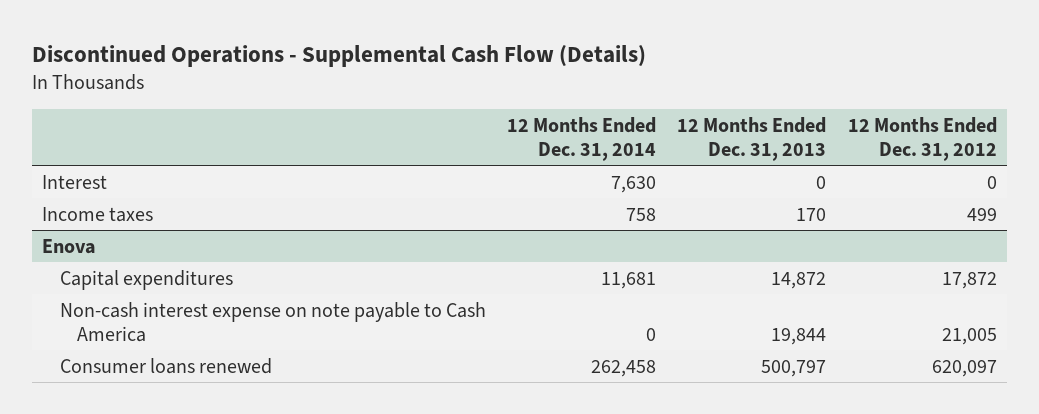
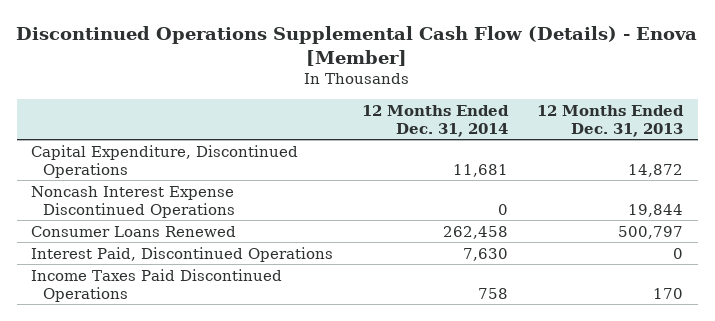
- Discontinued Operations - Supplemental Cash Flow (Details)
+ Discontinued Operations Supplemental Cash Flow (Details) - Enova [Member]
- | 12 Months Ended Dec. 31, 2014 | 12 Months Ended Dec. 31, 2013 | 12 Months Ended Dec. 31, 2012
+ | 12 Months Ended Dec. 31, 2014 | 12 Months Ended Dec. 31, 2013
- Interest | 7,630 | 0 | 0
- Income taxes | 758 | 170 | 499
- Enova
- Capital expenditures | 11,681 | 14,872 | 17,872
- Non-cash interest expense on note payable to Cash America | 0 | 19,844 | 21,005
- Consumer loans renewed | 262,458 | 500,797 | 620,097
+ Capital Expenditure, Discontinued Operations | 11,681 | 14,872
+ Noncash Interest Expense Discontinued Operations | 0 | 19,844
+ Consumer Loans Renewed | 262,458 | 500,797
+ Interest Paid, Discontinued Operations | 7,630 | 0
+ Income Taxes Paid Discontinued Operations | 758 | 170

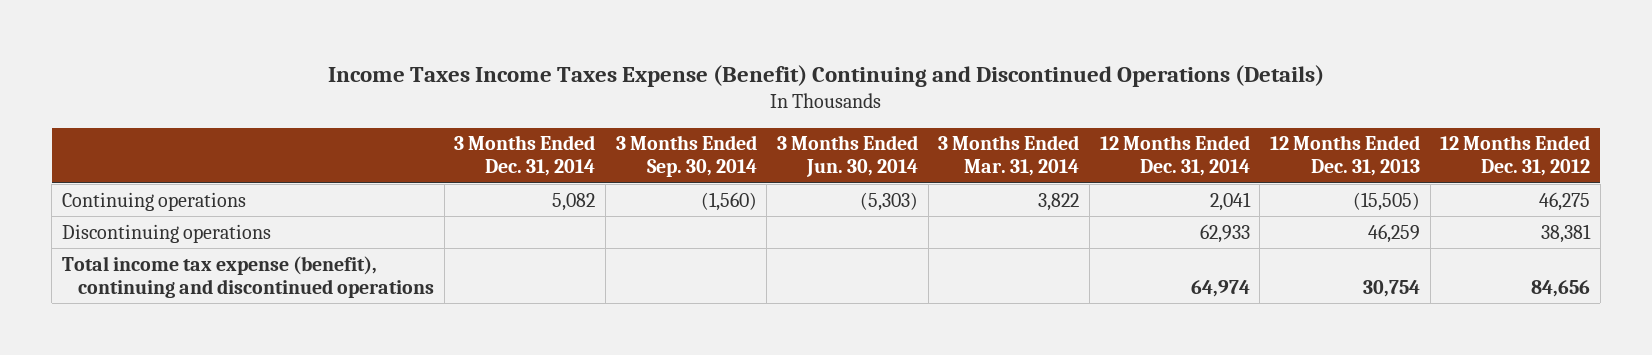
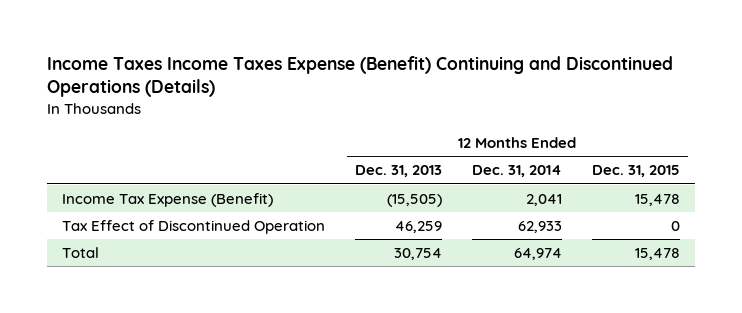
- | 3 Months Ended Dec. 31, 2014 | 3 Months Ended Sep. 30, 2014 | 3 Months Ended Jun. 30, 2014 | 3 Months Ended Mar. 31, 2014 | 12 Months Ended Dec. 31, 2014 | 12 Months Ended Dec. 31, 2013 | 12 Months Ended Dec. 31, 2012
+ | 12 Months Ended Dec. 31, 2013 | 12 Months Ended Dec. 31, 2014 | 12 Months Ended Dec. 31, 2015
- Continuing operations | 5,082 | (1,560) | (5,303) | 3,822 | 2,041 | (15,505) | 46,275
- Discontinuing operations | | | | | 62,933 | 46,259 | 38,381
- Total income tax expense (benefit), continuing and discontinued operations | | | | | 64,974 | 30,754 | 84,656
+ Income Tax Expense (Benefit) | (15,505) | 2,041 | 15,478
+ Tax Effect of Discontinued Operation | 46,259 | 62,933 | 0
+ Total | 30,754 | 64,974 | 15,478

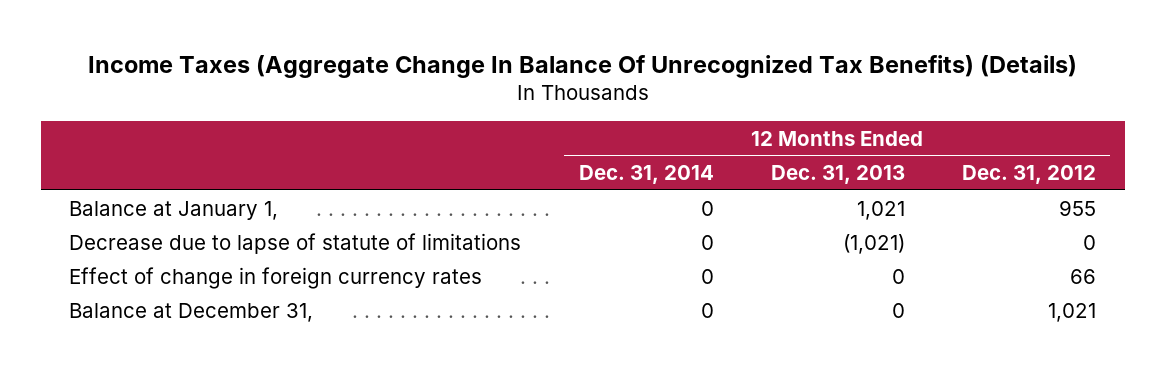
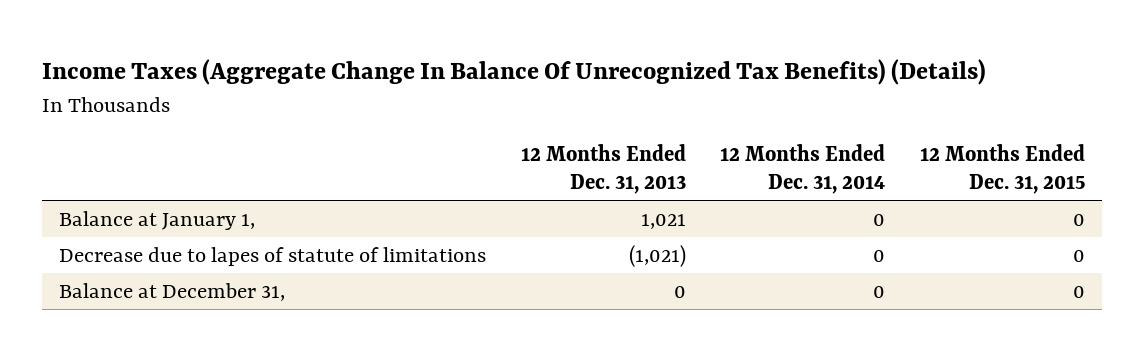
- | 12 Months Ended Dec. 31, 2014 | 12 Months Ended Dec. 31, 2013 | 12 Months Ended Dec. 31, 2012
+ | 12 Months Ended Dec. 31, 2013 | 12 Months Ended Dec. 31, 2014 | 12 Months Ended Dec. 31, 2015
- Decrease due to lapse of statute of limitations | 0 | (1,021) | 0
- Effect of change in foreign currency rates | 0 | 0 | 66
+ Decrease due to lapes of statute of limitations | (1,021) | 0 | 0

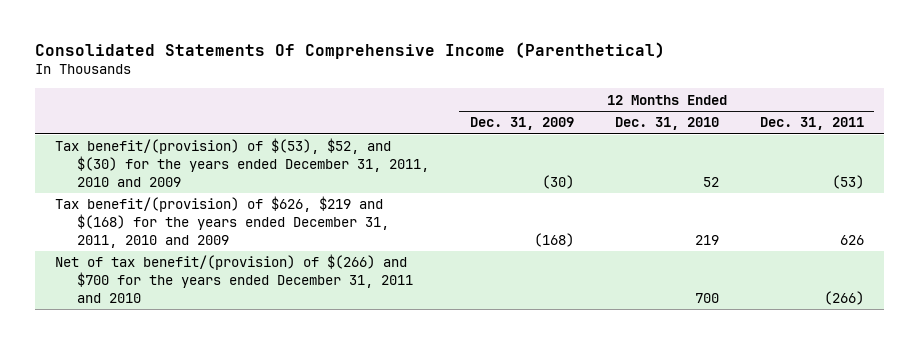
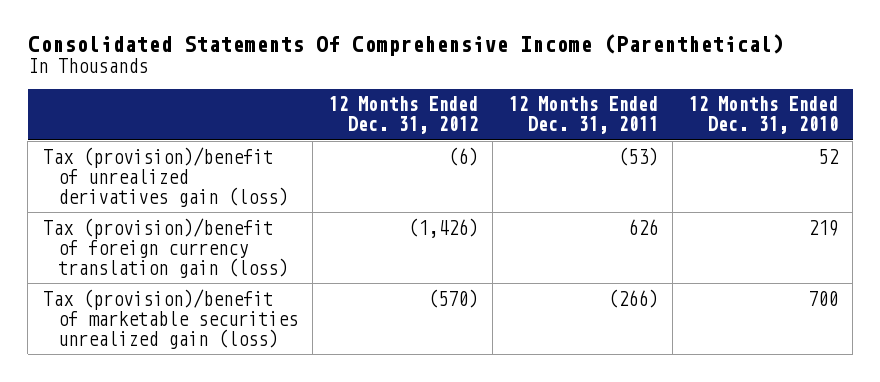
- | 12 Months Ended Dec. 31, 2009 | 12 Months Ended Dec. 31, 2010 | 12 Months Ended Dec. 31, 2011
+ | 12 Months Ended Dec. 31, 2012 | 12 Months Ended Dec. 31, 2011 | 12 Months Ended Dec. 31, 2010
- Tax benefit/(provision) of $(53), $52, and $(30) for the years ended December 31, 2011, 2010 and 2009 | (30) | 52 | (53)
- Tax benefit/(provision) of $626, $219 and $(168) for the years ended December 31, 2011, 2010 and 2009 | (168) | 219 | 626
- Net of tax benefit/(provision) of $(266) and $700 for the years ended December 31, 2011 and 2010 | | 700 | (266)
+ Tax (provision)/benefit of unrealized derivatives gain (loss) | (6) | (53) | 52
+ Tax (provision)/benefit of foreign currency translation gain (loss) | (1,426) | 626 | 219
+ Tax (provision)/benefit of marketable securities unrealized gain (loss) | (570) | (266) | 700

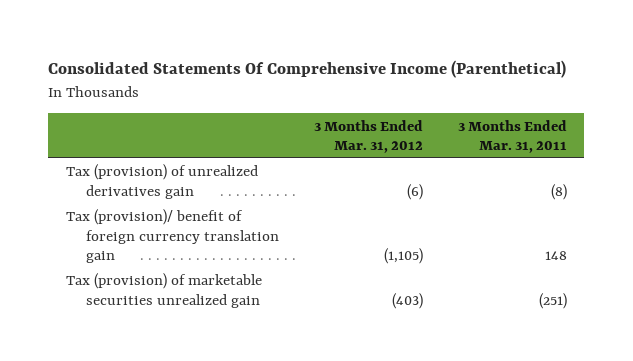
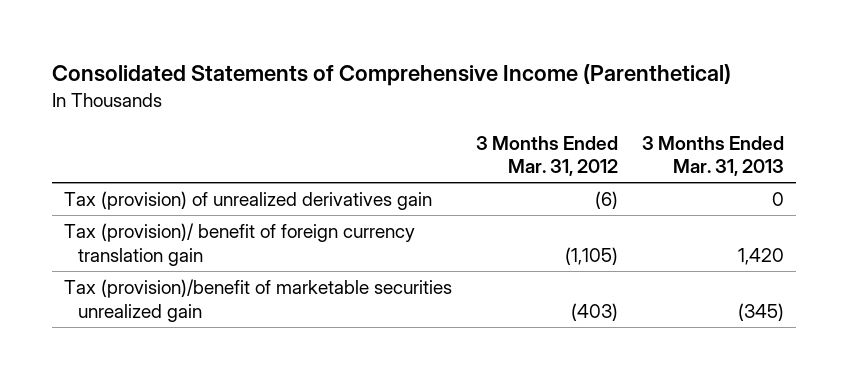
- Consolidated Statements Of Comprehensive Income (Parenthetical)
+ Consolidated Statements of Comprehensive Income (Parenthetical)
- | 3 Months Ended Mar. 31, 2012 | 3 Months Ended Mar. 31, 2011
+ | 3 Months Ended Mar. 31, 2012 | 3 Months Ended Mar. 31, 2013
- Tax (provision) of marketable securities unrealized gain | (403) | (251)
+ Tax (provision)/benefit of marketable securities unrealized gain | (403) | (345)

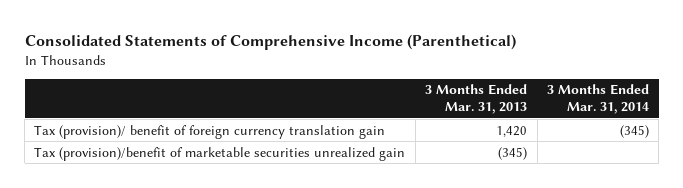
- | 3 Months Ended Mar. 31, 2012 | 3 Months Ended Mar. 31, 2013
+ | 3 Months Ended Mar. 31, 2013 | 3 Months Ended Mar. 31, 2014
- Tax (provision) of unrealized derivatives gain | (6) | 0

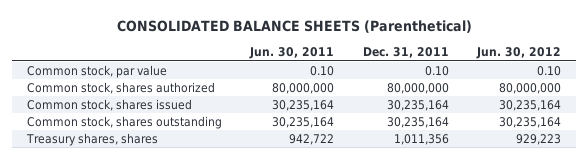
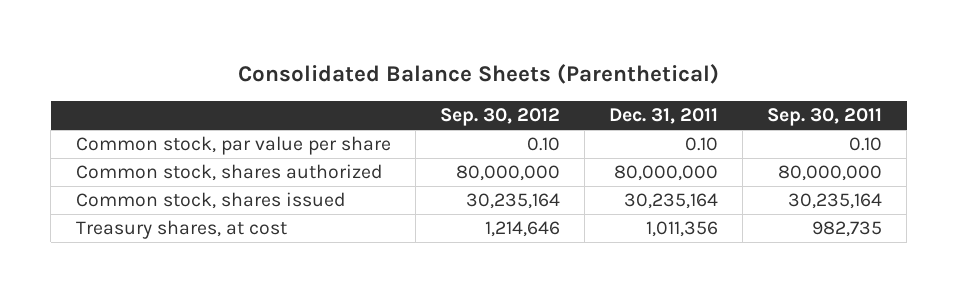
- CONSOLIDATED BALANCE SHEETS (Parenthetical)
+ Consolidated Balance Sheets (Parenthetical)
- | Jun. 30, 2011 | Dec. 31, 2011 | Jun. 30, 2012
+ | Sep. 30, 2012 | Dec. 31, 2011 | Sep. 30, 2011
- Common stock, par value | 0.10 | 0.10 | 0.10
+ Common stock, par value per share | 0.10 | 0.10 | 0.10
- Common stock, shares outstanding | 30,235,164 | 30,235,164 | 30,235,164
- Treasury shares, shares | 942,722 | 1,011,356 | 929,223
+ Treasury shares, at cost | 1,214,646 | 1,011,356 | 982,735

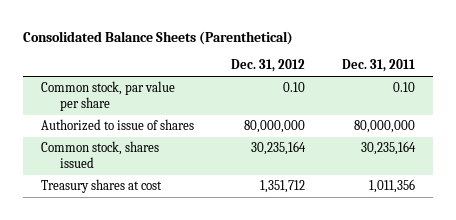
- | Sep. 30, 2012 | Dec. 31, 2011 | Sep. 30, 2011
+ | Dec. 31, 2012 | Dec. 31, 2011
- Common stock, shares authorized | 80,000,000 | 80,000,000 | 80,000,000
+ Authorized to issue of shares | 80,000,000 | 80,000,000
- Treasury shares, at cost | 1,214,646 | 1,011,356 | 982,735
+ Treasury shares at cost | 1,351,712 | 1,011,356

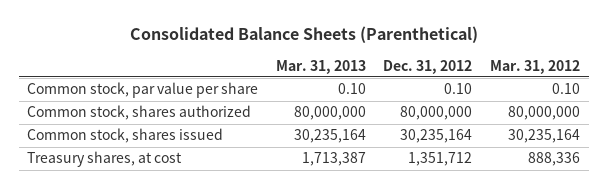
- | Dec. 31, 2012 | Dec. 31, 2011
+ | Mar. 31, 2013 | Dec. 31, 2012 | Mar. 31, 2012
- Authorized to issue of shares | 80,000,000 | 80,000,000
+ Common stock, shares authorized | 80,000,000 | 80,000,000 | 80,000,000
- Treasury shares at cost | 1,351,712 | 1,011,356
+ Treasury shares, at cost | 1,713,387 | 1,351,712 | 888,336

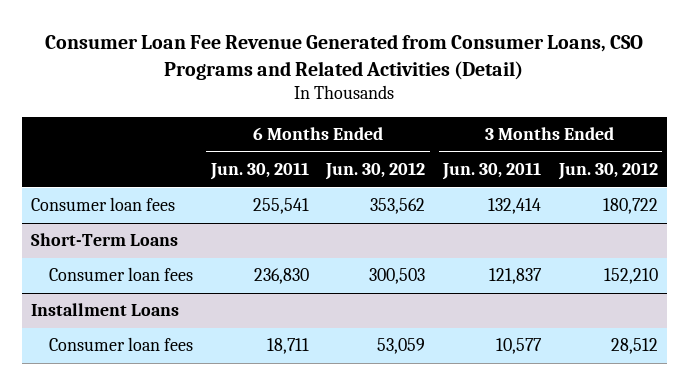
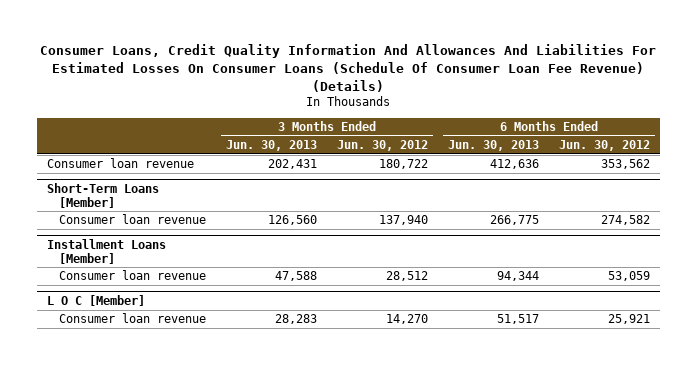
- Consumer Loan Fee Revenue Generated from Consumer Loans, CSO Programs and Related Activities (Detail)
+ Consumer Loans, Credit Quality Information And Allowances And Liabilities For Estimated Losses On Consumer Loans (Schedule Of Consumer Loan Fee Revenue) (Details)
- | 6 Months Ended Jun. 30, 2011 | 6 Months Ended Jun. 30, 2012 | 3 Months Ended Jun. 30, 2011 | 3 Months Ended Jun. 30, 2012
+ | 3 Months Ended Jun. 30, 2013 | 3 Months Ended Jun. 30, 2012 | 6 Months Ended Jun. 30, 2013 | 6 Months Ended Jun. 30, 2012
- Consumer loan fees | 255,541 | 353,562 | 132,414 | 180,722
- Short-Term Loans
- Consumer loan fees | 236,830 | 300,503 | 121,837 | 152,210
- Installment Loans
- Consumer loan fees | 18,711 | 53,059 | 10,577 | 28,512
+ Consumer loan revenue | 202,431 | 180,722 | 412,636 | 353,562
+ Short-Term Loans [Member]
+ Consumer loan revenue | 126,560 | 137,940 | 266,775 | 274,582
+ Installment Loans [Member]
+ Consumer loan revenue | 47,588 | 28,512 | 94,344 | 53,059
+ L O C [Member]
+ Consumer loan revenue | 28,283 | 14,270 | 51,517 | 25,921

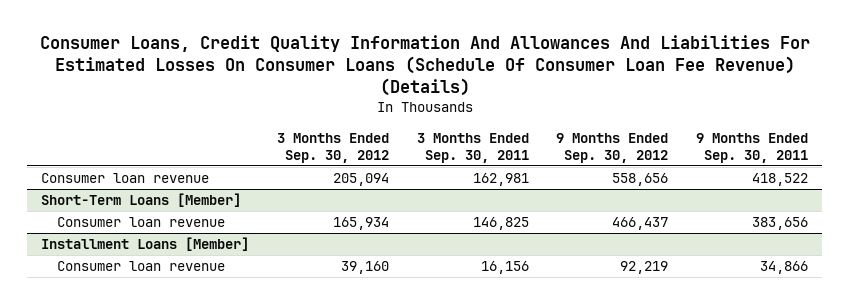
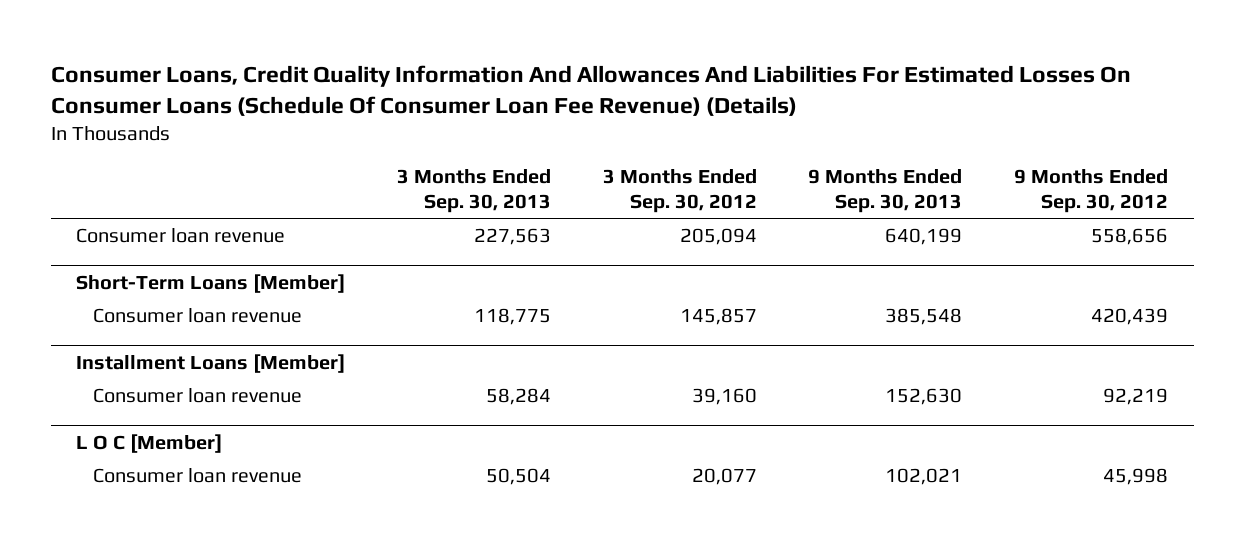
- | 3 Months Ended Sep. 30, 2012 | 3 Months Ended Sep. 30, 2011 | 9 Months Ended Sep. 30, 2012 | 9 Months Ended Sep. 30, 2011
+ | 3 Months Ended Sep. 30, 2013 | 3 Months Ended Sep. 30, 2012 | 9 Months Ended Sep. 30, 2013 | 9 Months Ended Sep. 30, 2012
@ Short-Term Loans [Member]
- Consumer loan revenue | 165,934 | 146,825 | 466,437 | 383,656
+ Consumer loan revenue | 118,775 | 145,857 | 385,548 | 420,439
+ L O C [Member]
+ Consumer loan revenue | 50,504 | 20,077 | 102,021 | 45,998

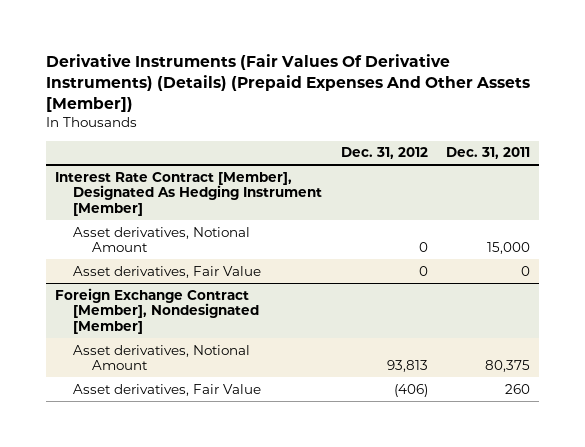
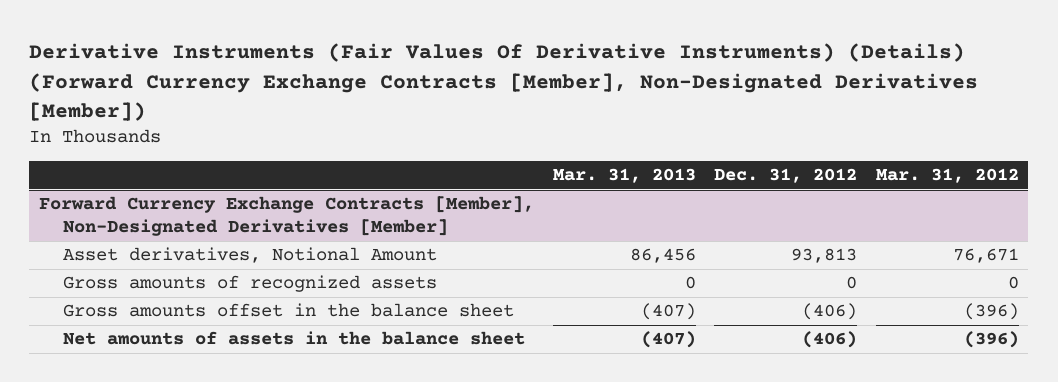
- Derivative Instruments (Fair Values Of Derivative Instruments) (Details) (Prepaid Expenses And Other Assets [Member])
+ Derivative Instruments (Fair Values Of Derivative Instruments) (Details) (Forward Currency Exchange Contracts [Member], Non-Designated Derivatives [Member])
- | Dec. 31, 2012 | Dec. 31, 2011
+ | Mar. 31, 2013 | Dec. 31, 2012 | Mar. 31, 2012
- Interest Rate Contract [Member], Designated As Hedging Instrument [Member]
- Asset derivatives, Notional Amount | 0 | 15,000
- Asset derivatives, Fair Value | 0 | 0
- Foreign Exchange Contract [Member], Nondesignated [Member]
+ Forward Currency Exchange Contracts [Member], Non-Designated Derivatives [Member]
- Asset derivatives, Fair Value | (406) | 260
+ Gross amounts of recognized assets | 0 | 0 | 0
+ Gross amounts offset in the balance sheet | (407) | (406) | (396)
+ Net amounts of assets in the balance sheet | (407) | (406) | (396)

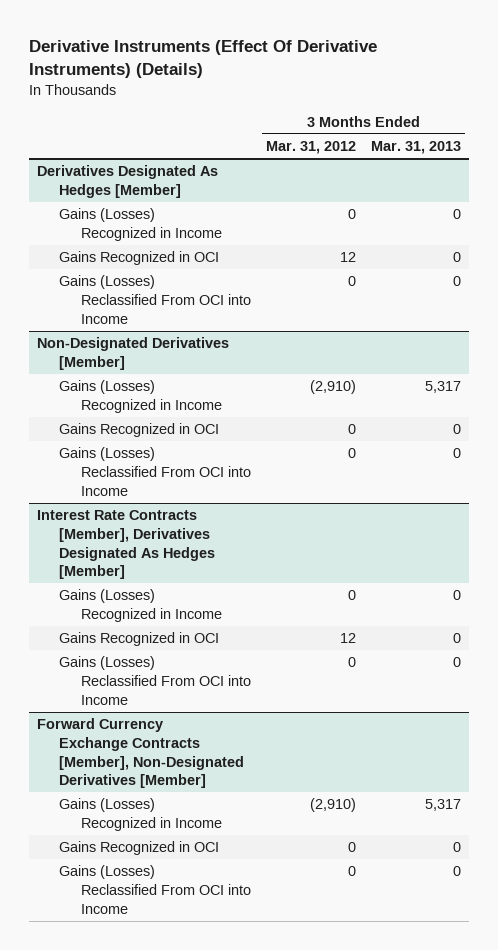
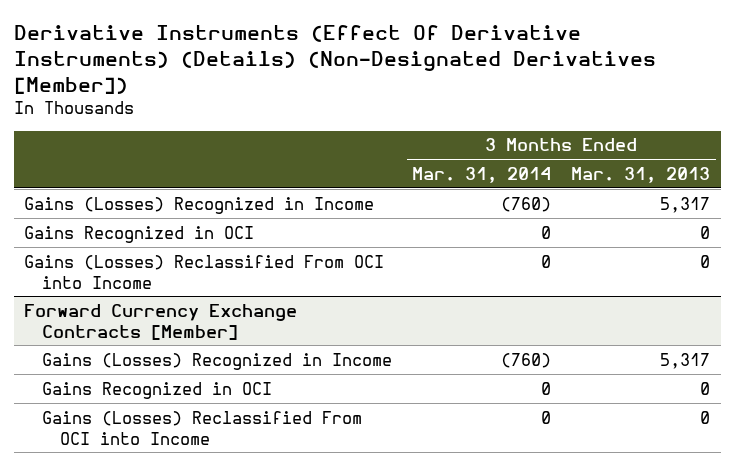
- Derivative Instruments (Effect Of Derivative Instruments) (Details)
+ Derivative Instruments (Effect Of Derivative Instruments) (Details) (Non-Designated Derivatives [Member])
- | 3 Months Ended Mar. 31, 2012 | 3 Months Ended Mar. 31, 2013
+ | 3 Months Ended Mar. 31, 2014 | 3 Months Ended Mar. 31, 2013
- Derivatives Designated As Hedges [Member]
- Gains (Losses) Recognized in Income | 0 | 0
- Gains Recognized in OCI | 12 | 0
- Gains (Losses) Reclassified From OCI into Income | 0 | 0
- Non-Designated Derivatives [Member]
- Interest Rate Contracts [Member], Derivatives Designated As Hedges [Member]
- Gains (Losses) Recognized in Income | 0 | 0
- Gains Recognized in OCI | 12 | 0
- Gains (Losses) Reclassified From OCI into Income | 0 | 0
- Forward Currency Exchange Contracts [Member], Non-Designated Derivatives [Member]
+ Forward Currency Exchange Contracts [Member]

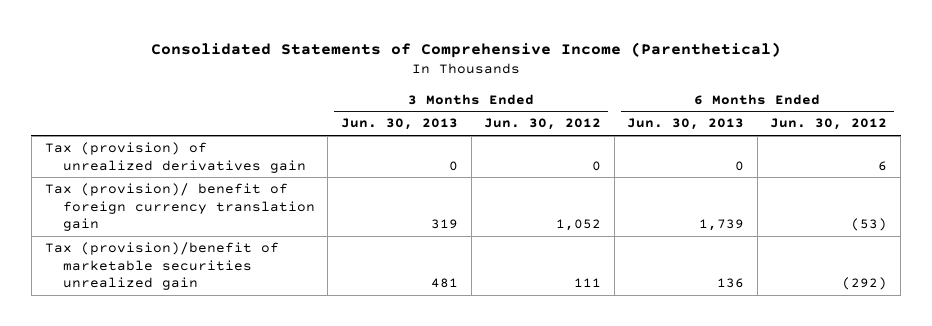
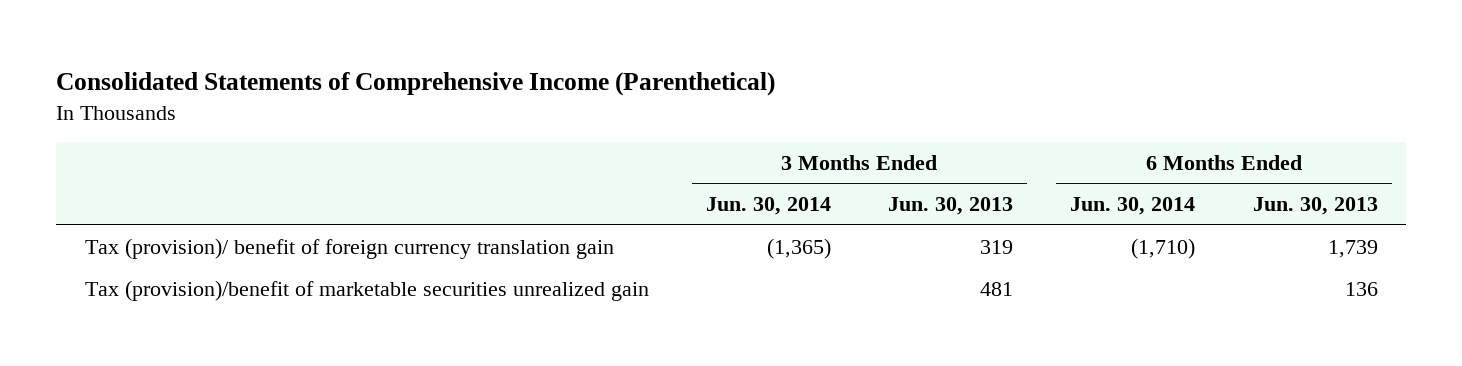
- | 3 Months Ended Jun. 30, 2013 | 3 Months Ended Jun. 30, 2012 | 6 Months Ended Jun. 30, 2013 | 6 Months Ended Jun. 30, 2012
+ | 3 Months Ended Jun. 30, 2014 | 3 Months Ended Jun. 30, 2013 | 6 Months Ended Jun. 30, 2014 | 6 Months Ended Jun. 30, 2013
- Tax (provision) of unrealized derivatives gain | 0 | 0 | 0 | 6

